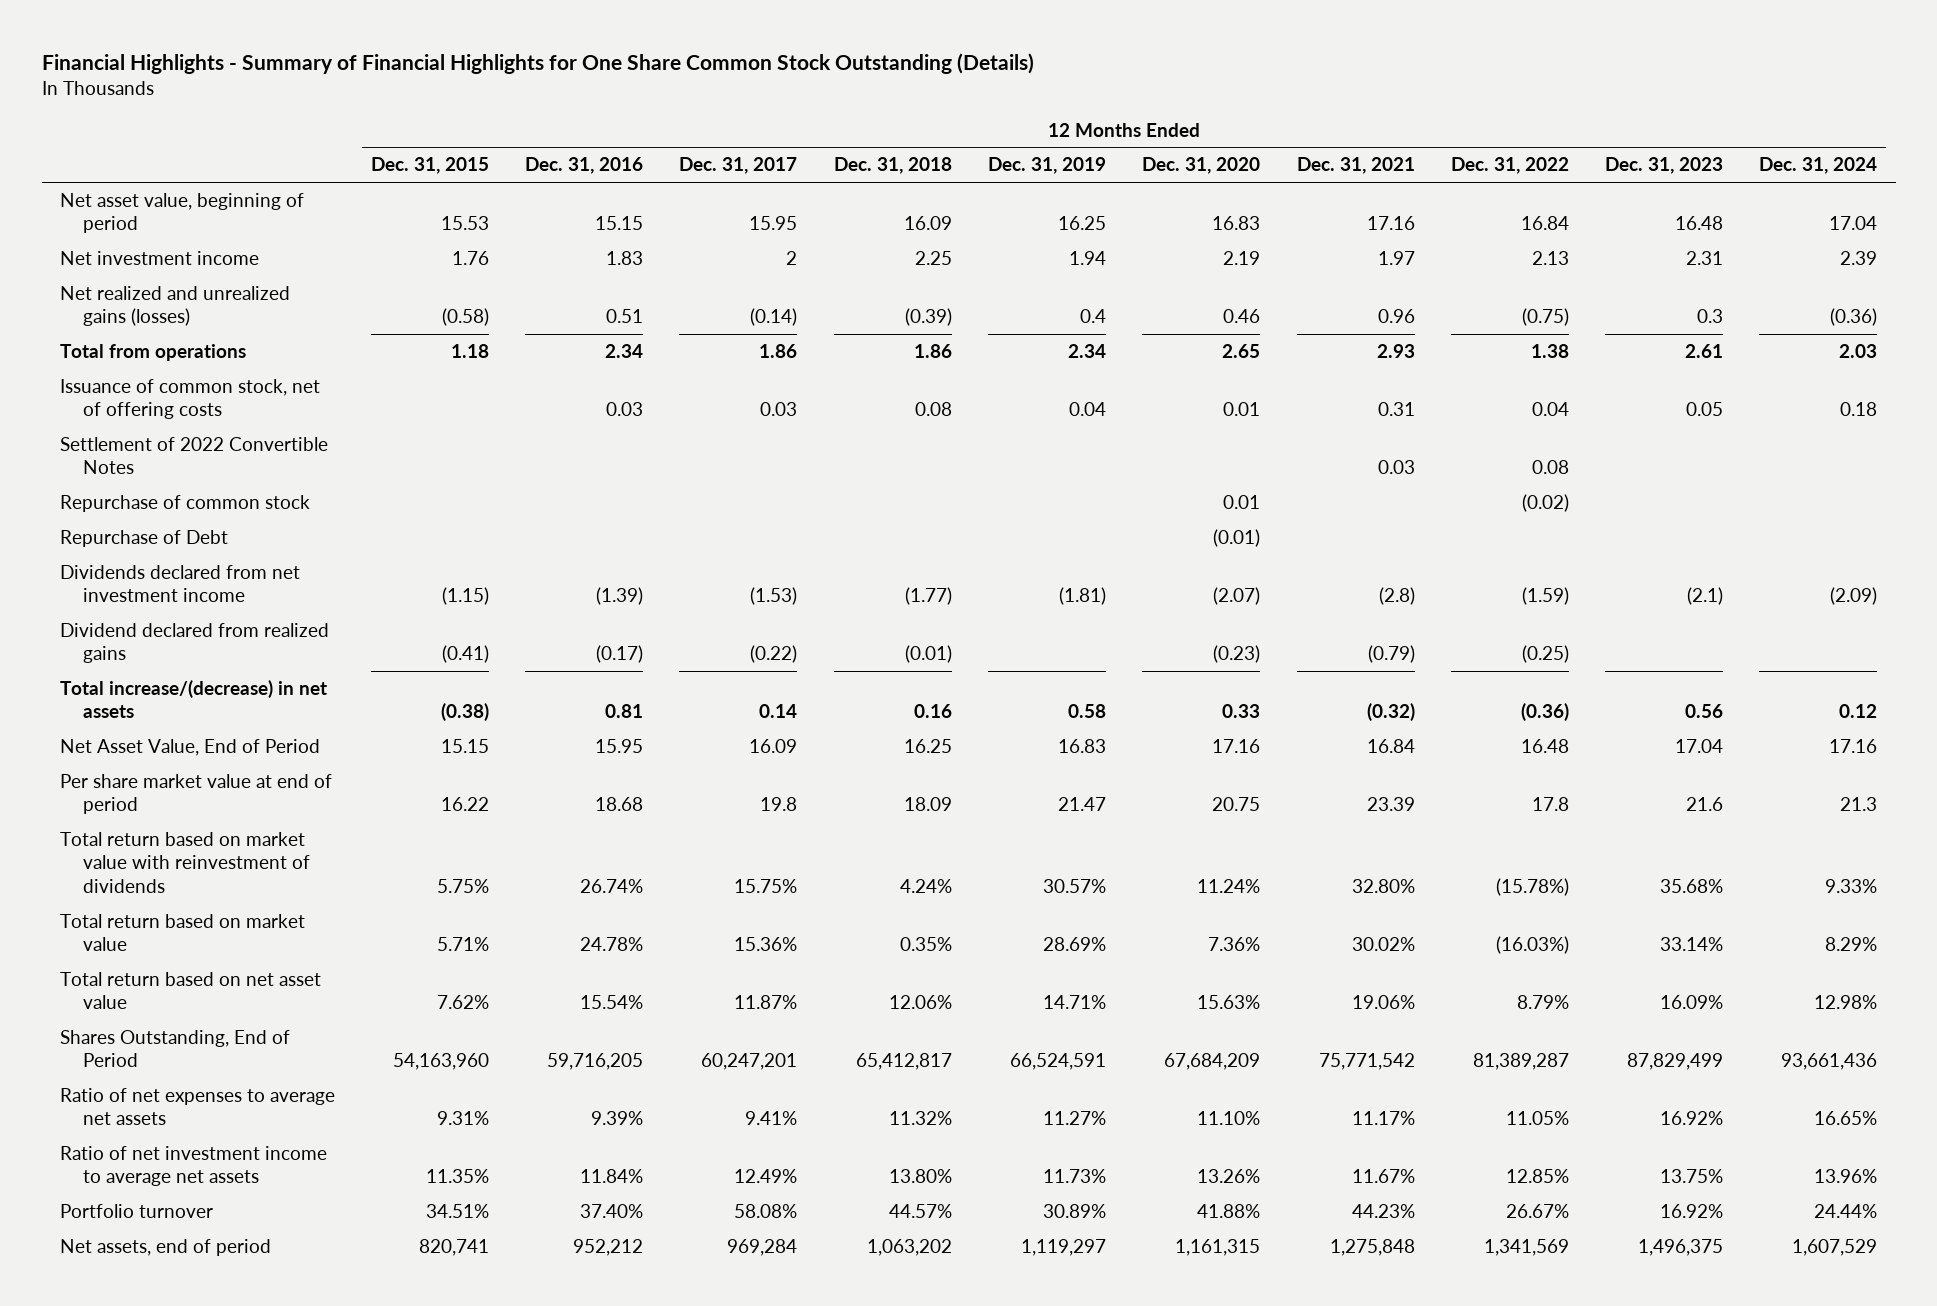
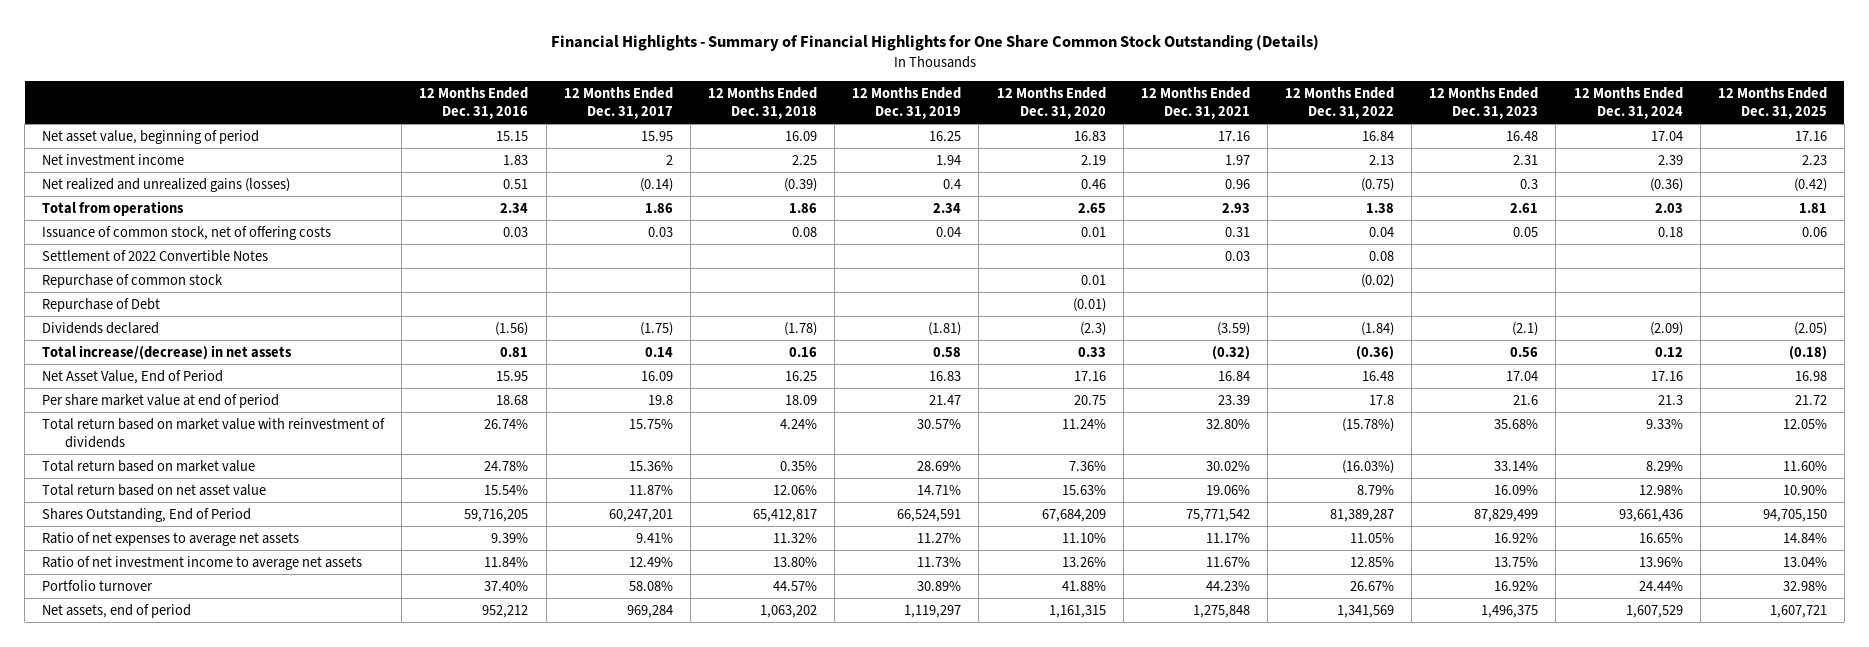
- | 12 Months Ended Dec. 31, 2015 | 12 Months Ended Dec. 31, 2016 | 12 Months Ended Dec. 31, 2017 | 12 Months Ended Dec. 31, 2018 | 12 Months Ended Dec. 31, 2019 | 12 Months Ended Dec. 31, 2020 | 12 Months Ended Dec. 31, 2021 | 12 Months Ended Dec. 31, 2022 | 12 Months Ended Dec. 31, 2023 | 12 Months Ended Dec. 31, 2024
+ | 12 Months Ended Dec. 31, 2016 | 12 Months Ended Dec. 31, 2017 | 12 Months Ended Dec. 31, 2018 | 12 Months Ended Dec. 31, 2019 | 12 Months Ended Dec. 31, 2020 | 12 Months Ended Dec. 31, 2021 | 12 Months Ended Dec. 31, 2022 | 12 Months Ended Dec. 31, 2023 | 12 Months Ended Dec. 31, 2024 | 12 Months Ended Dec. 31, 2025
- Dividends declared from net investment income | (1.15) | (1.39) | (1.53) | (1.77) | (1.81) | (2.07) | (2.8) | (1.59) | (2.1) | (2.09)
- Dividend declared from realized gains | (0.41) | (0.17) | (0.22) | (0.01) | | (0.23) | (0.79) | (0.25) | |
+ Dividends declared | (1.56) | (1.75) | (1.78) | (1.81) | (2.3) | (3.59) | (1.84) | (2.1) | (2.09) | (2.05)

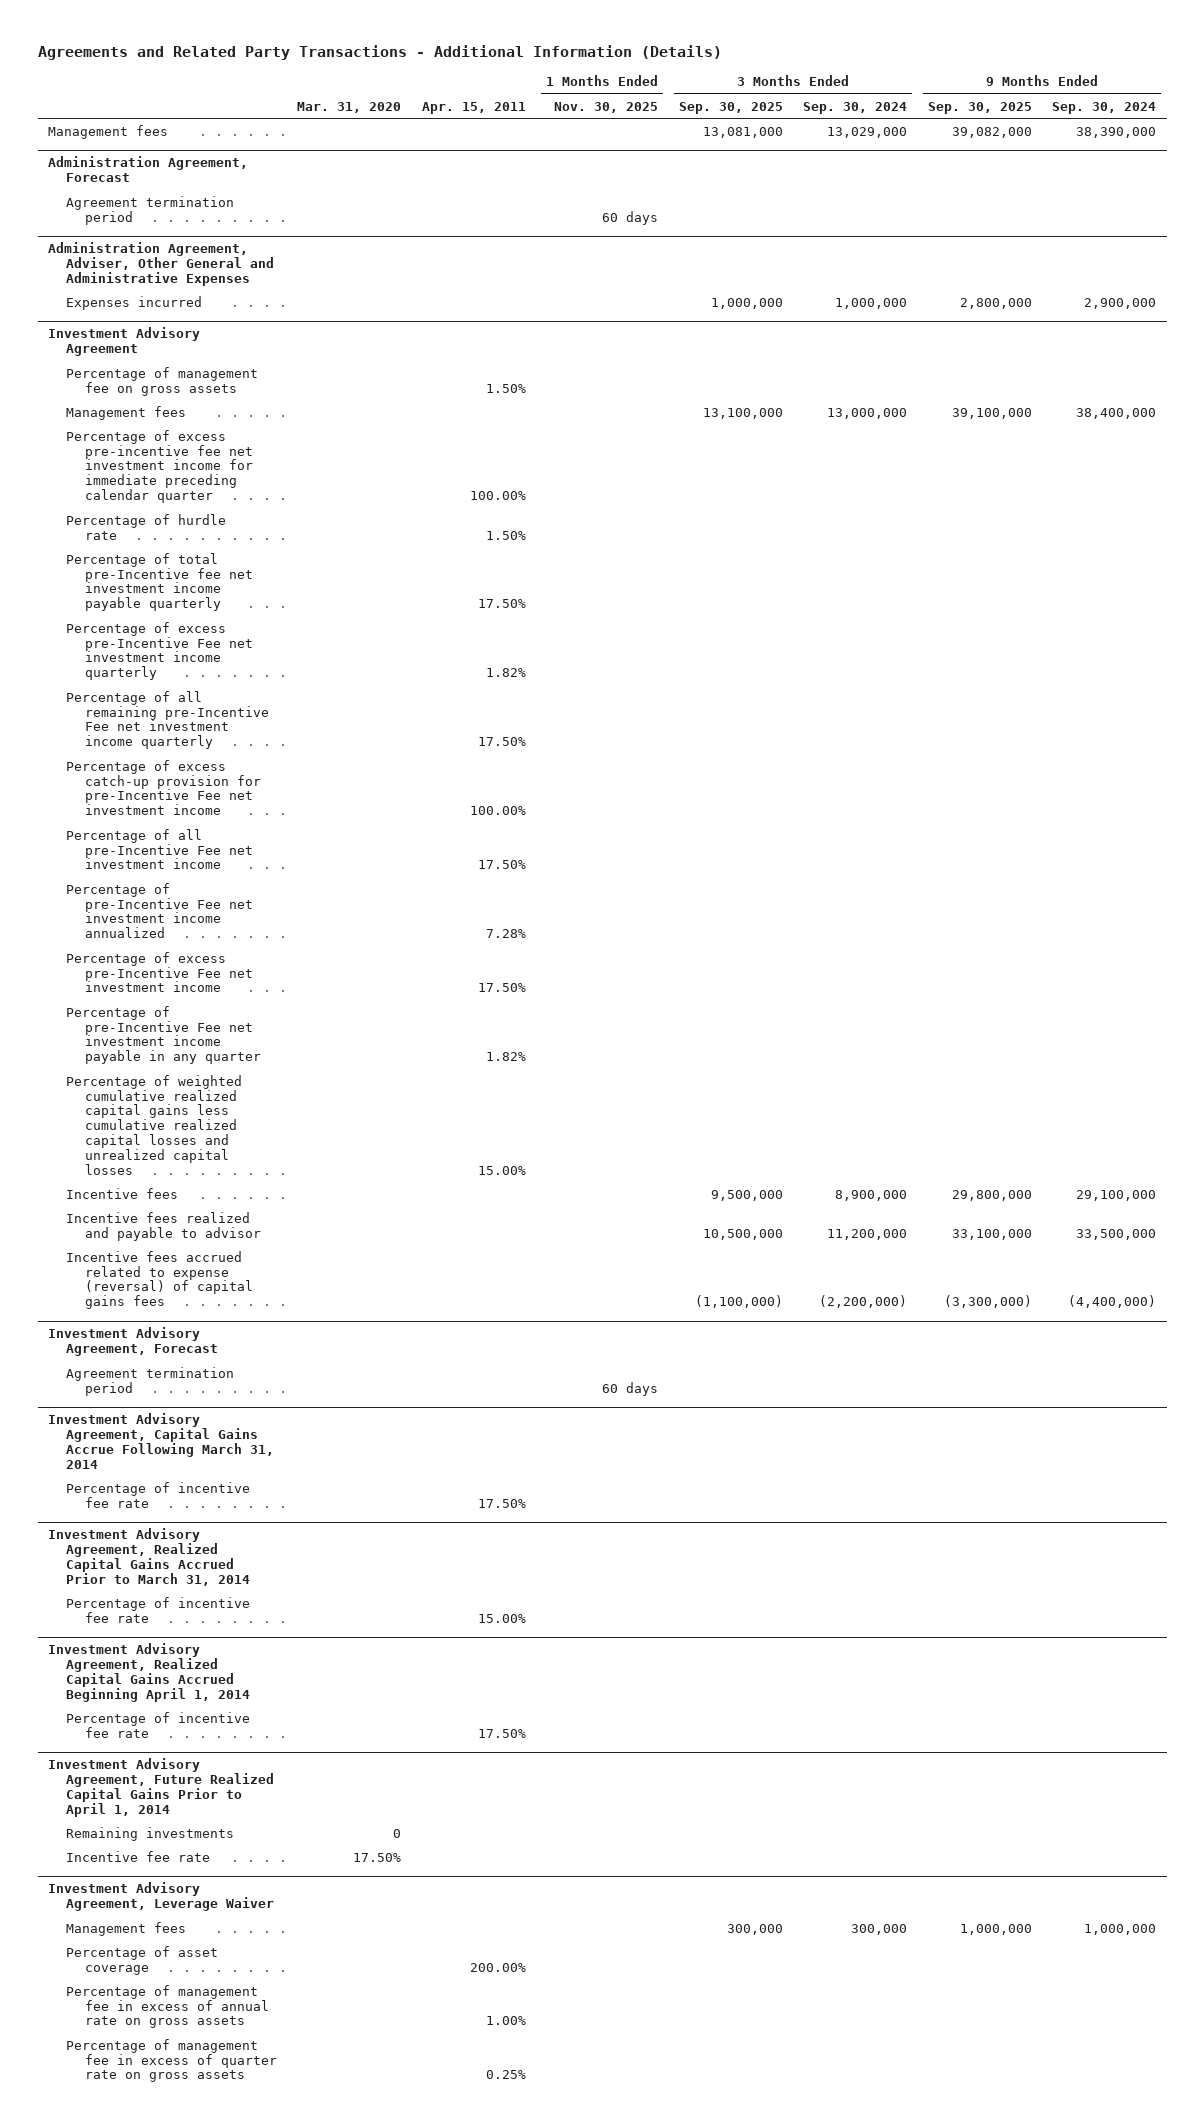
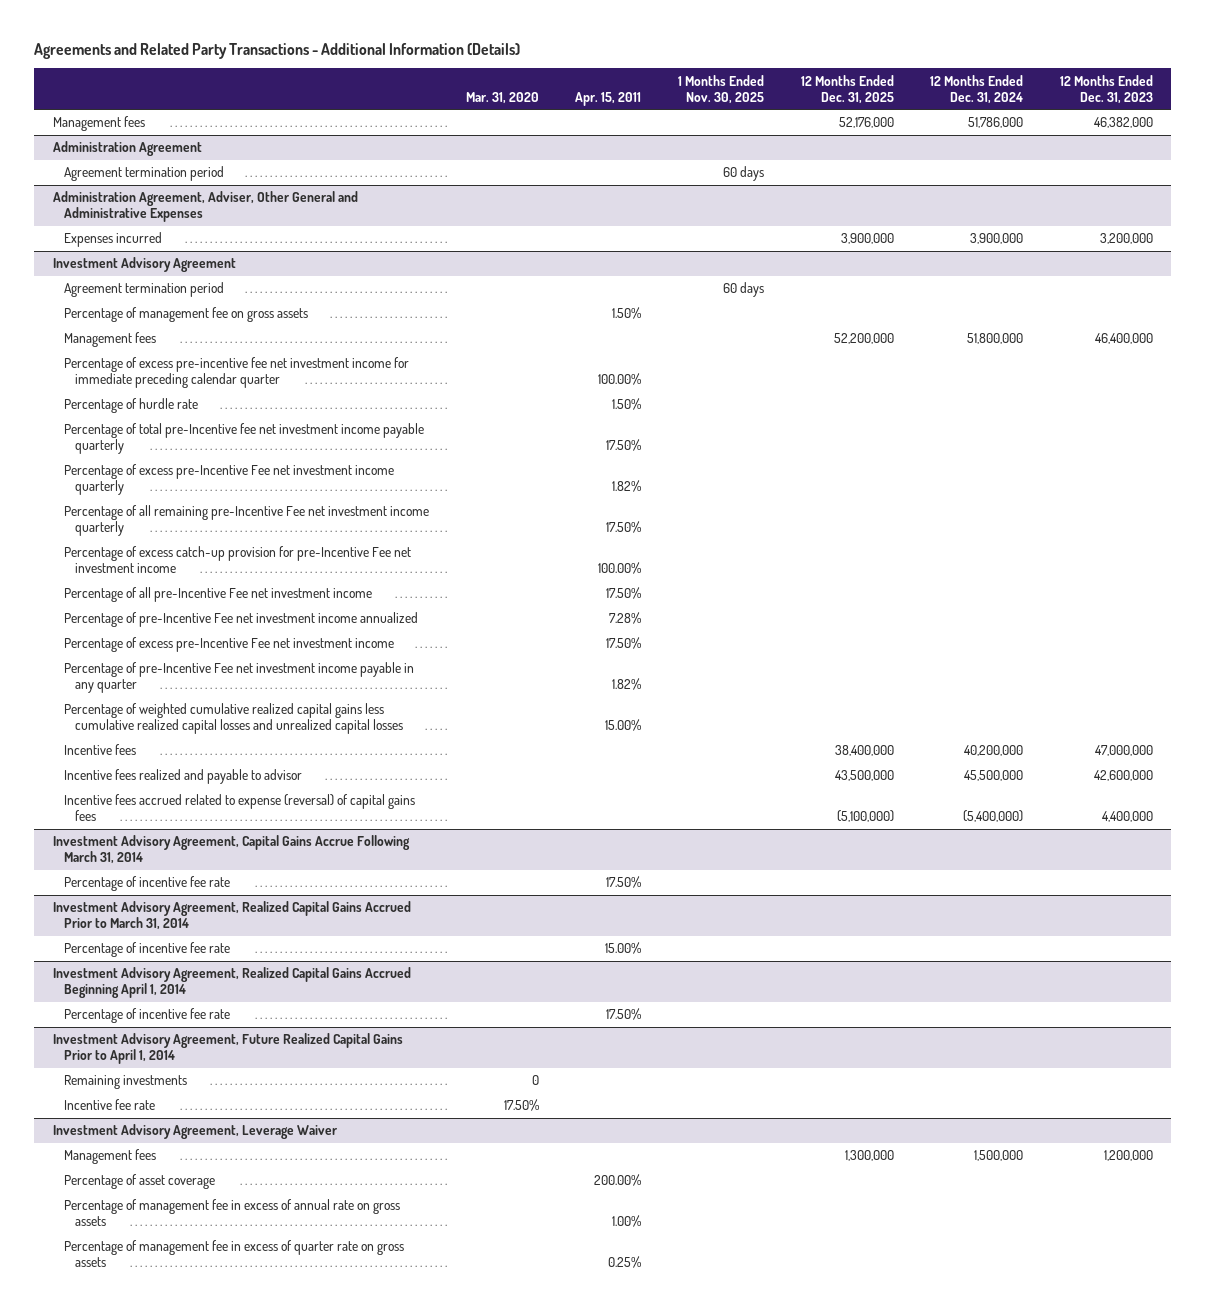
- | Mar. 31, 2020 | Apr. 15, 2011 | 1 Months Ended Nov. 30, 2025 | 3 Months Ended Sep. 30, 2025 | 3 Months Ended Sep. 30, 2024 | 9 Months Ended Sep. 30, 2025 | 9 Months Ended Sep. 30, 2024
+ | Mar. 31, 2020 | Apr. 15, 2011 | 1 Months Ended Nov. 30, 2025 | 12 Months Ended Dec. 31, 2025 | 12 Months Ended Dec. 31, 2024 | 12 Months Ended Dec. 31, 2023
- Administration Agreement, Forecast
+ Administration Agreement
@ Investment Advisory Agreement
+ Agreement termination period | | | 60 days | | |
- Investment Advisory Agreement, Forecast
- Agreement termination period | | | 60 days | | | |

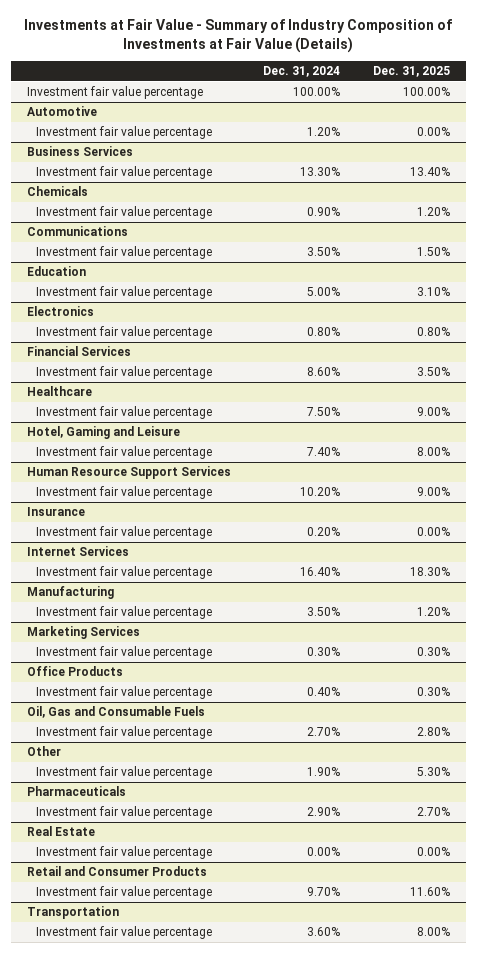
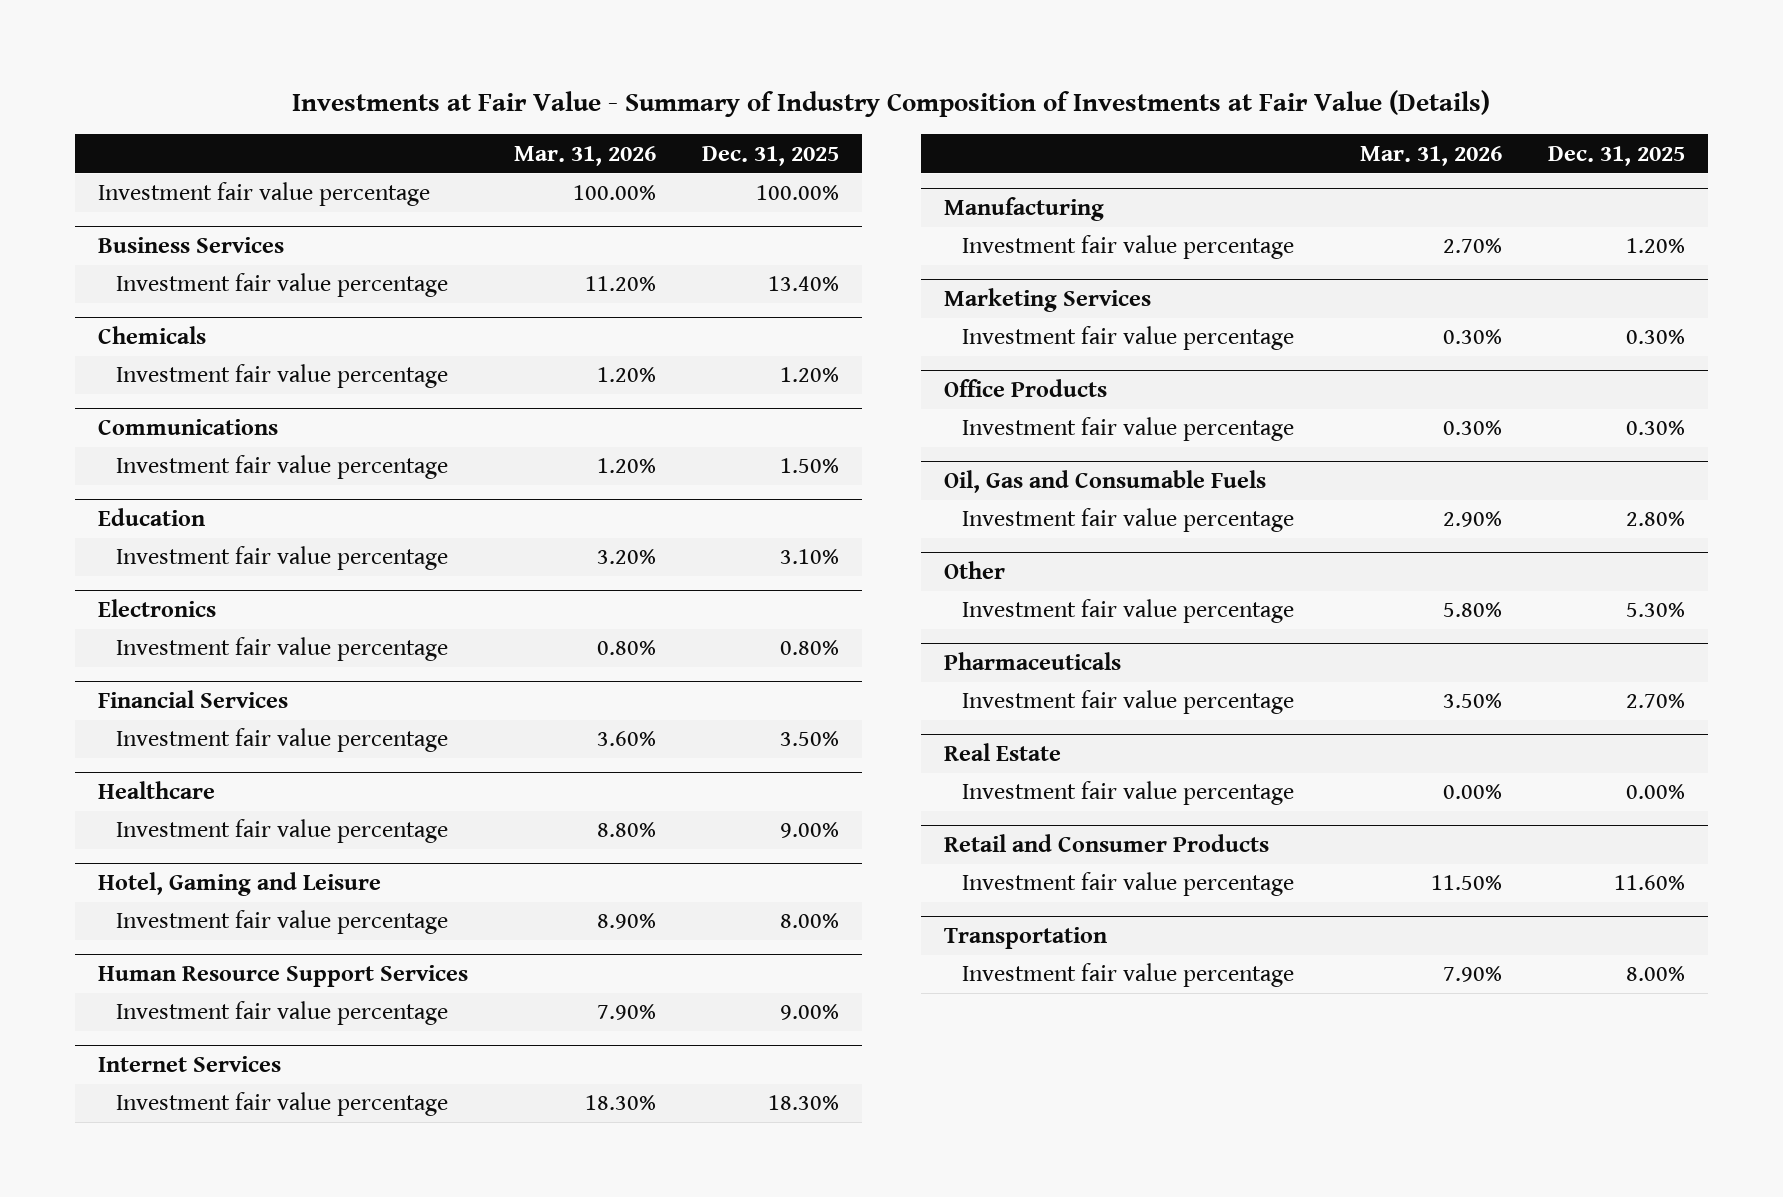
- | Dec. 31, 2024 | Dec. 31, 2025
+ | Mar. 31, 2026 | Dec. 31, 2025
- Automotive
- Investment fair value percentage | 1.20% | 0.00%
- Insurance
- Investment fair value percentage | 0.20% | 0.00%

